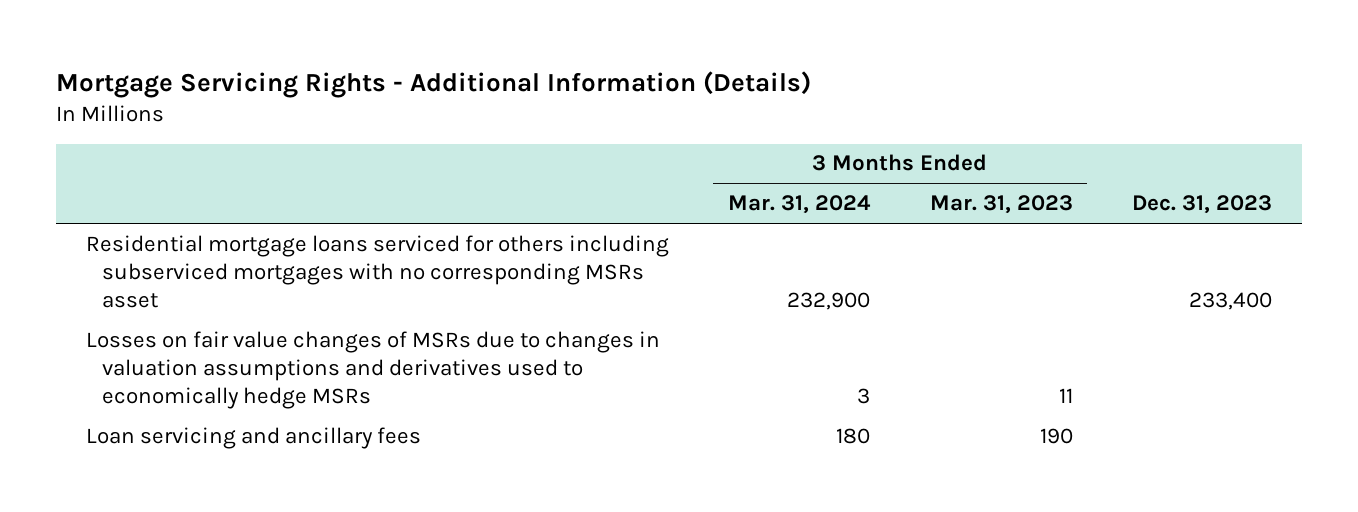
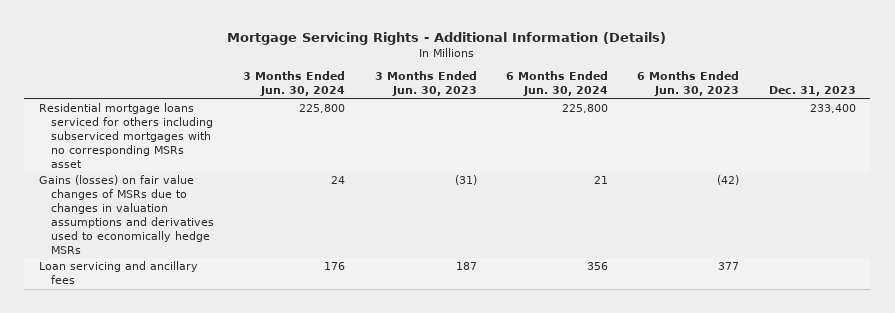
- | 3 Months Ended Mar. 31, 2024 | 3 Months Ended Mar. 31, 2023 | Dec. 31, 2023
+ | 3 Months Ended Jun. 30, 2024 | 3 Months Ended Jun. 30, 2023 | 6 Months Ended Jun. 30, 2024 | 6 Months Ended Jun. 30, 2023 | Dec. 31, 2023
- Losses on fair value changes of MSRs due to changes in valuation assumptions and derivatives used to economically hedge MSRs | 3 | 11 |
+ Gains (losses) on fair value changes of MSRs due to changes in valuation assumptions and derivatives used to economically hedge MSRs | 24 | (31) | 21 | (42) |

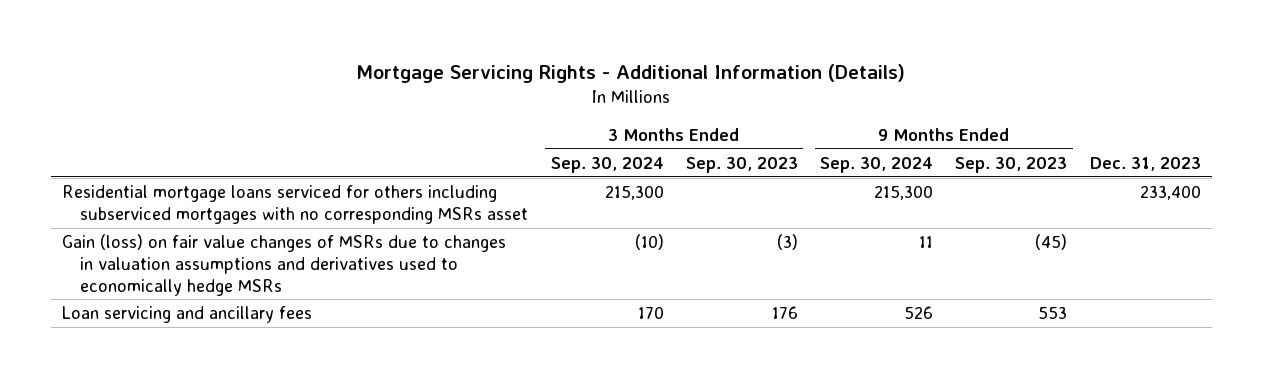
- | 3 Months Ended Jun. 30, 2024 | 3 Months Ended Jun. 30, 2023 | 6 Months Ended Jun. 30, 2024 | 6 Months Ended Jun. 30, 2023 | Dec. 31, 2023
+ | 3 Months Ended Sep. 30, 2024 | 3 Months Ended Sep. 30, 2023 | 9 Months Ended Sep. 30, 2024 | 9 Months Ended Sep. 30, 2023 | Dec. 31, 2023
- Gains (losses) on fair value changes of MSRs due to changes in valuation assumptions and derivatives used to economically hedge MSRs | 24 | (31) | 21 | (42) |
+ Gain (loss) on fair value changes of MSRs due to changes in valuation assumptions and derivatives used to economically hedge MSRs | (10) | (3) | 11 | (45) |

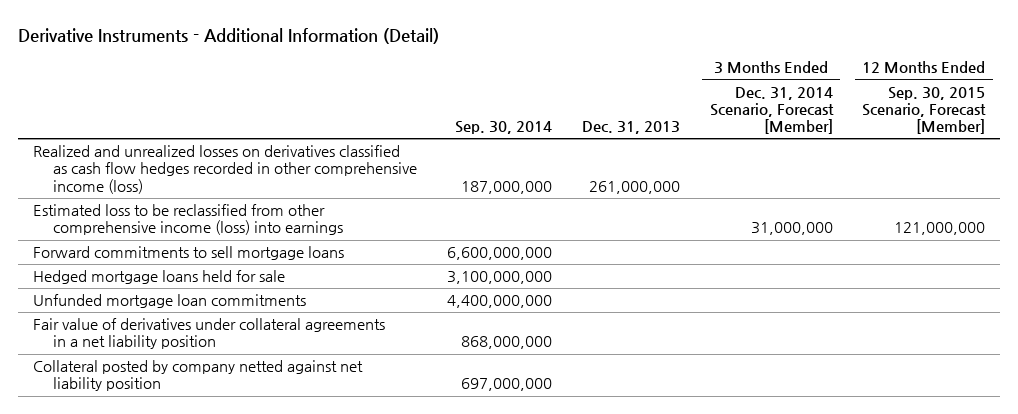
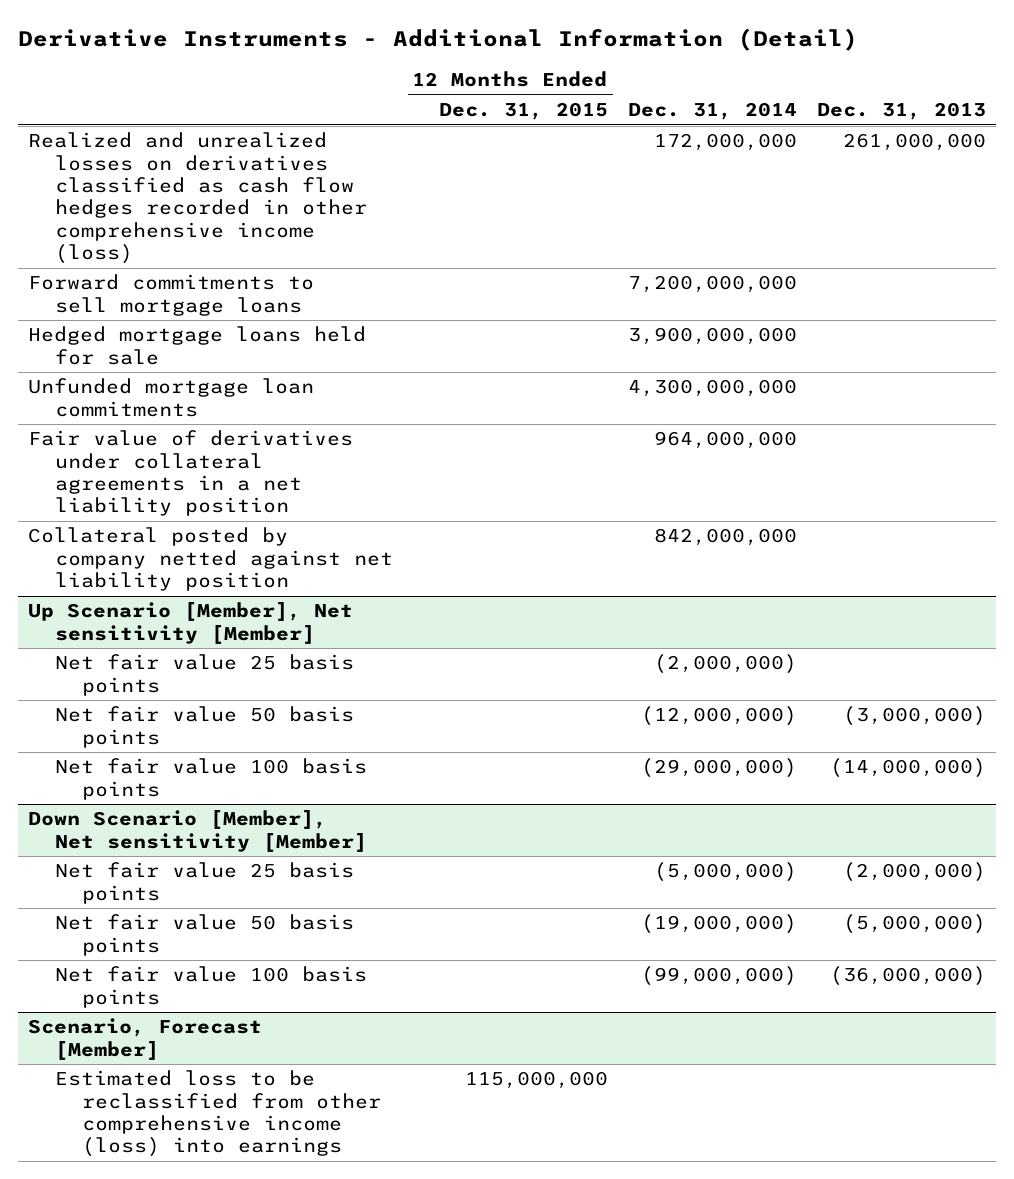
- | Sep. 30, 2014 | Dec. 31, 2013 | 3 Months Ended Dec. 31, 2014 Scenario, Forecast [Member] | 12 Months Ended Sep. 30, 2015 Scenario, Forecast [Member]
+ | 12 Months Ended Dec. 31, 2015 | Dec. 31, 2014 | Dec. 31, 2013
- Estimated loss to be reclassified from other comprehensive income (loss) into earnings | | | 31,000,000 | 121,000,000
+ Up Scenario [Member], Net sensitivity [Member]
+ Net fair value 25 basis points | | (2,000,000) |
+ Net fair value 50 basis points | | (12,000,000) | (3,000,000)
+ Net fair value 100 basis points | | (29,000,000) | (14,000,000)
+ Down Scenario [Member], Net sensitivity [Member]
+ Net fair value 25 basis points | | (5,000,000) | (2,000,000)
+ Net fair value 50 basis points | | (19,000,000) | (5,000,000)
+ Net fair value 100 basis points | | (99,000,000) | (36,000,000)
+ Scenario, Forecast [Member]
+ Estimated loss to be reclassified from other comprehensive income (loss) into earnings | 115,000,000 | |

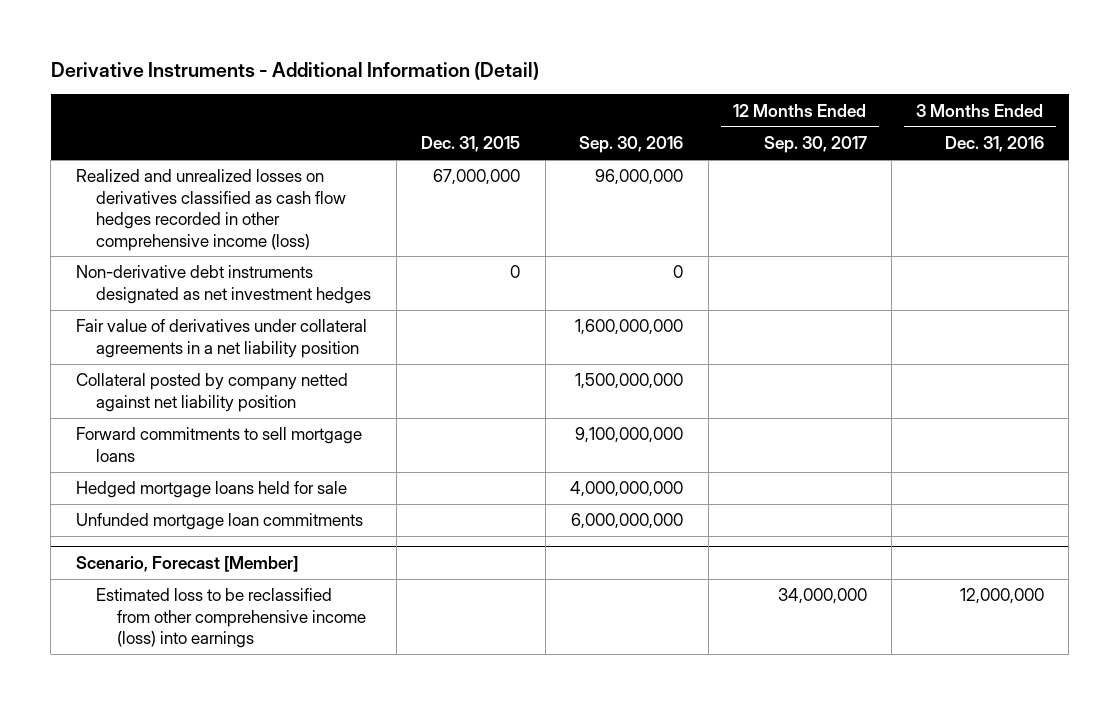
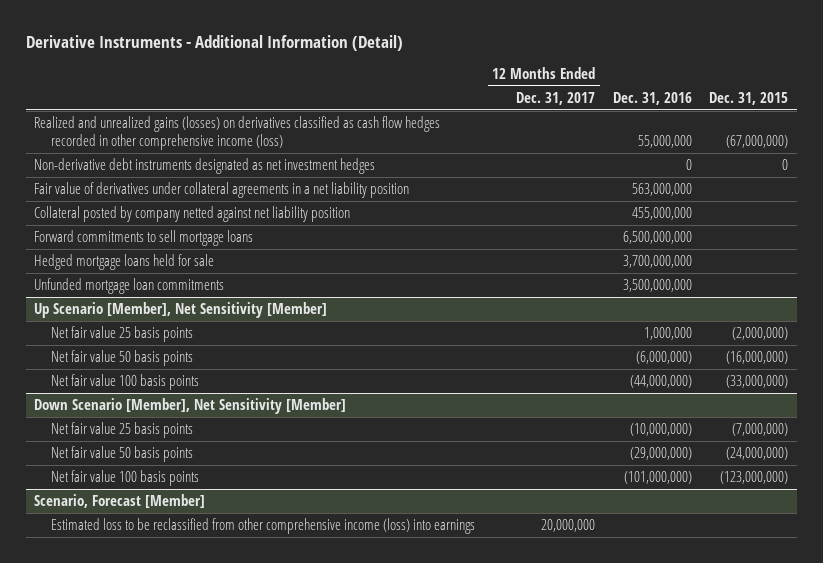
- | Dec. 31, 2015 | Sep. 30, 2016 | 12 Months Ended Sep. 30, 2017 | 3 Months Ended Dec. 31, 2016
+ | 12 Months Ended Dec. 31, 2017 | Dec. 31, 2016 | Dec. 31, 2015
- Realized and unrealized losses on derivatives classified as cash flow hedges recorded in other comprehensive income (loss) | 67,000,000 | 96,000,000 | |
+ Realized and unrealized gains (losses) on derivatives classified as cash flow hedges recorded in other comprehensive income (loss) | | 55,000,000 | (67,000,000)
+ Up Scenario [Member], Net Sensitivity [Member]
+ Net fair value 25 basis points | | 1,000,000 | (2,000,000)
+ Net fair value 50 basis points | | (6,000,000) | (16,000,000)
+ Net fair value 100 basis points | | (44,000,000) | (33,000,000)
+ Down Scenario [Member], Net Sensitivity [Member]
+ Net fair value 25 basis points | | (10,000,000) | (7,000,000)
+ Net fair value 50 basis points | | (29,000,000) | (24,000,000)
+ Net fair value 100 basis points | | (101,000,000) | (123,000,000)

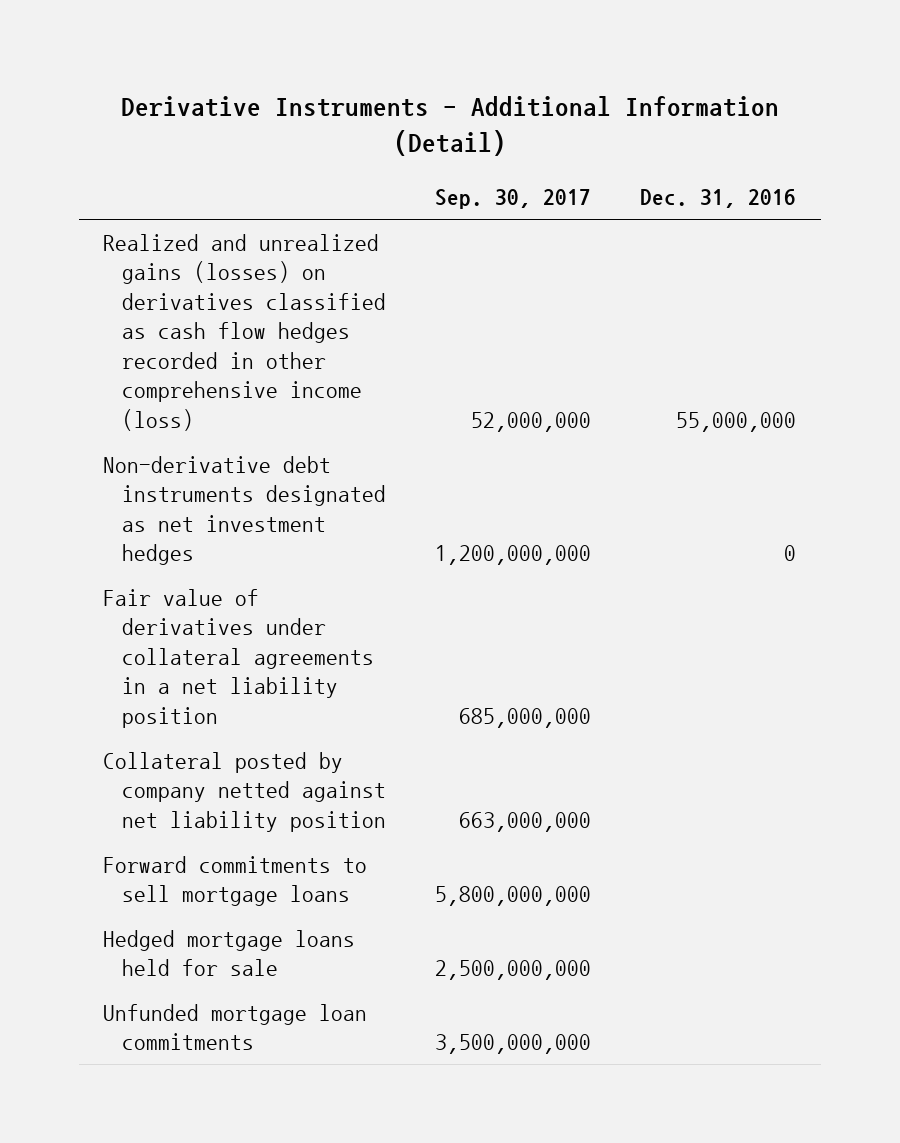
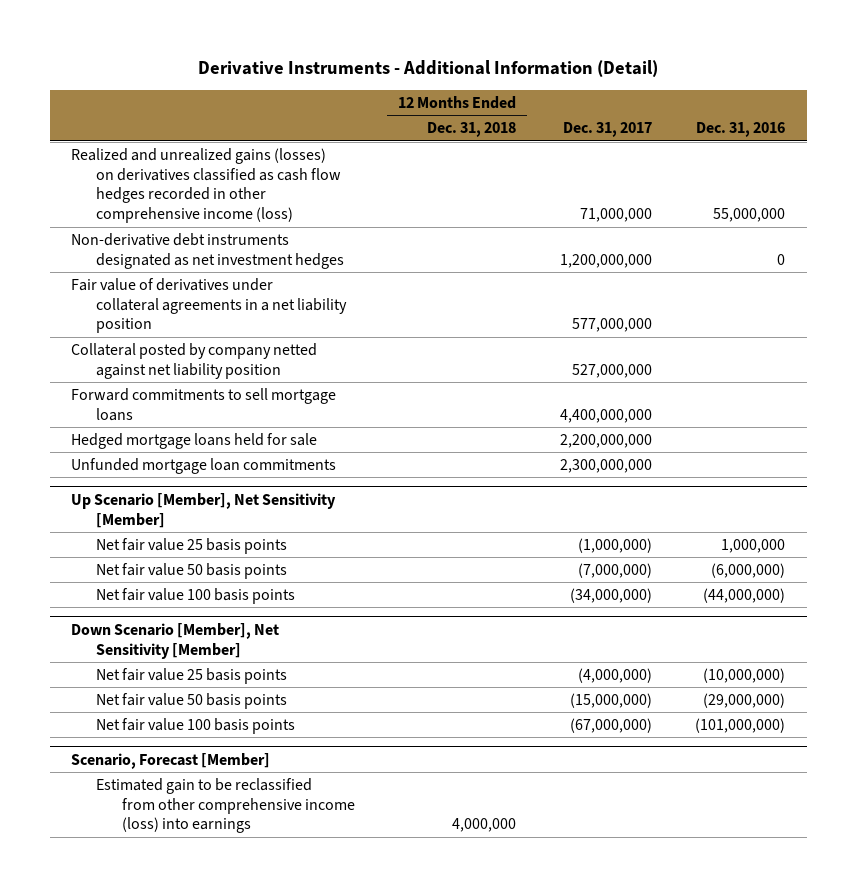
- | Sep. 30, 2017 | Dec. 31, 2016
+ | 12 Months Ended Dec. 31, 2018 | Dec. 31, 2017 | Dec. 31, 2016
+ Up Scenario [Member], Net Sensitivity [Member]
+ Net fair value 25 basis points | | (1,000,000) | 1,000,000
+ Net fair value 50 basis points | | (7,000,000) | (6,000,000)
+ Net fair value 100 basis points | | (34,000,000) | (44,000,000)
+ Down Scenario [Member], Net Sensitivity [Member]
+ Net fair value 25 basis points | | (4,000,000) | (10,000,000)
+ Net fair value 50 basis points | | (15,000,000) | (29,000,000)
+ Net fair value 100 basis points | | (67,000,000) | (101,000,000)
+ Scenario, Forecast [Member]
+ Estimated gain to be reclassified from other comprehensive income (loss) into earnings | 4,000,000 | |

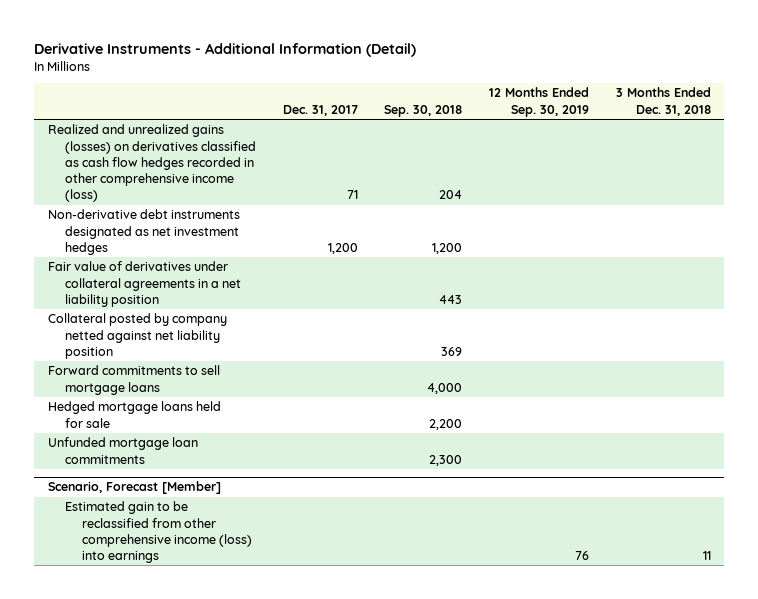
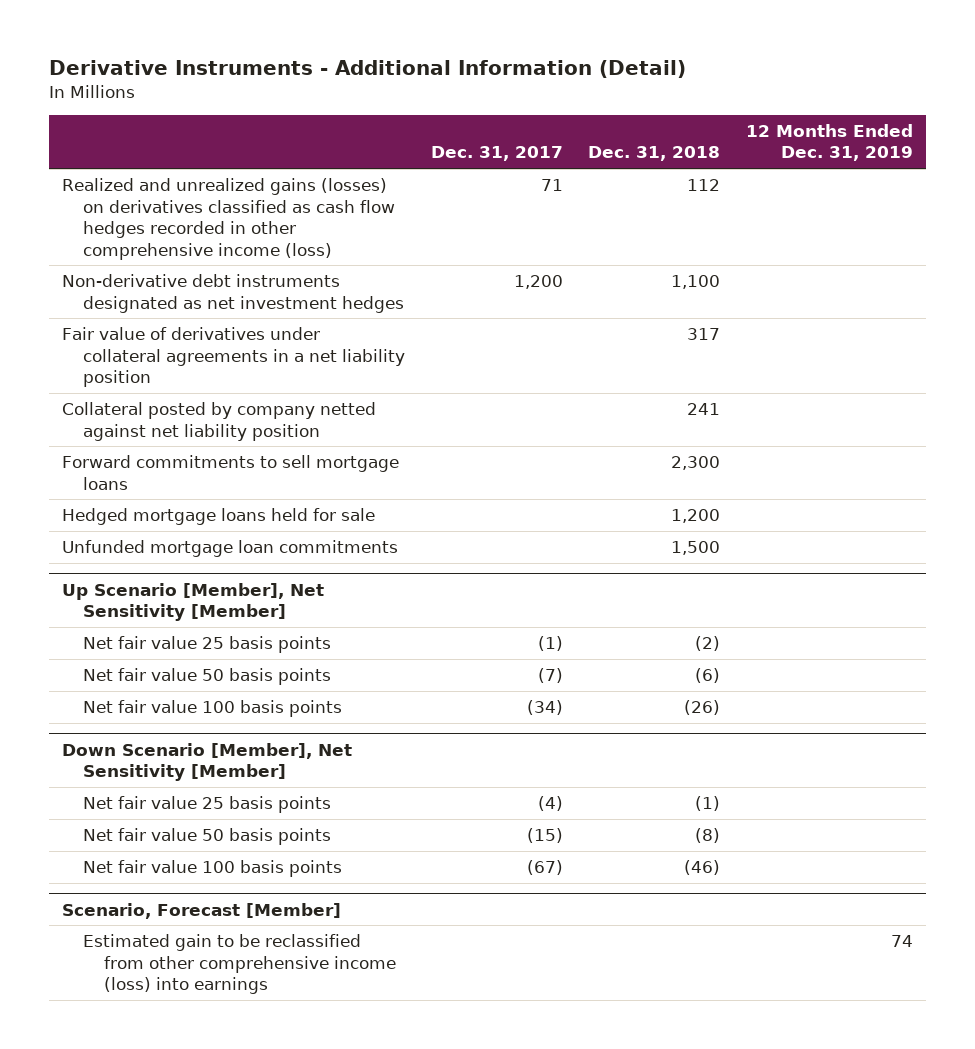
- | Dec. 31, 2017 | Sep. 30, 2018 | 12 Months Ended Sep. 30, 2019 | 3 Months Ended Dec. 31, 2018
+ | Dec. 31, 2017 | Dec. 31, 2018 | 12 Months Ended Dec. 31, 2019
+ Up Scenario [Member], Net Sensitivity [Member]
+ Net fair value 25 basis points | (1) | (2) |
+ Net fair value 50 basis points | (7) | (6) |
+ Net fair value 100 basis points | (34) | (26) |
+ Down Scenario [Member], Net Sensitivity [Member]
+ Net fair value 25 basis points | (4) | (1) |
+ Net fair value 50 basis points | (15) | (8) |
+ Net fair value 100 basis points | (67) | (46) |

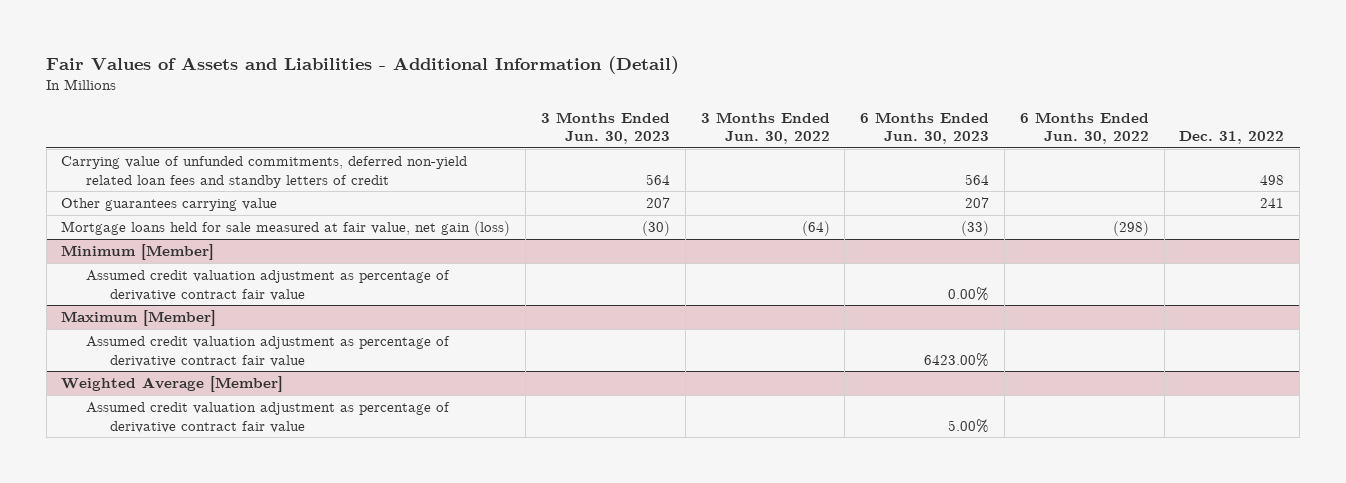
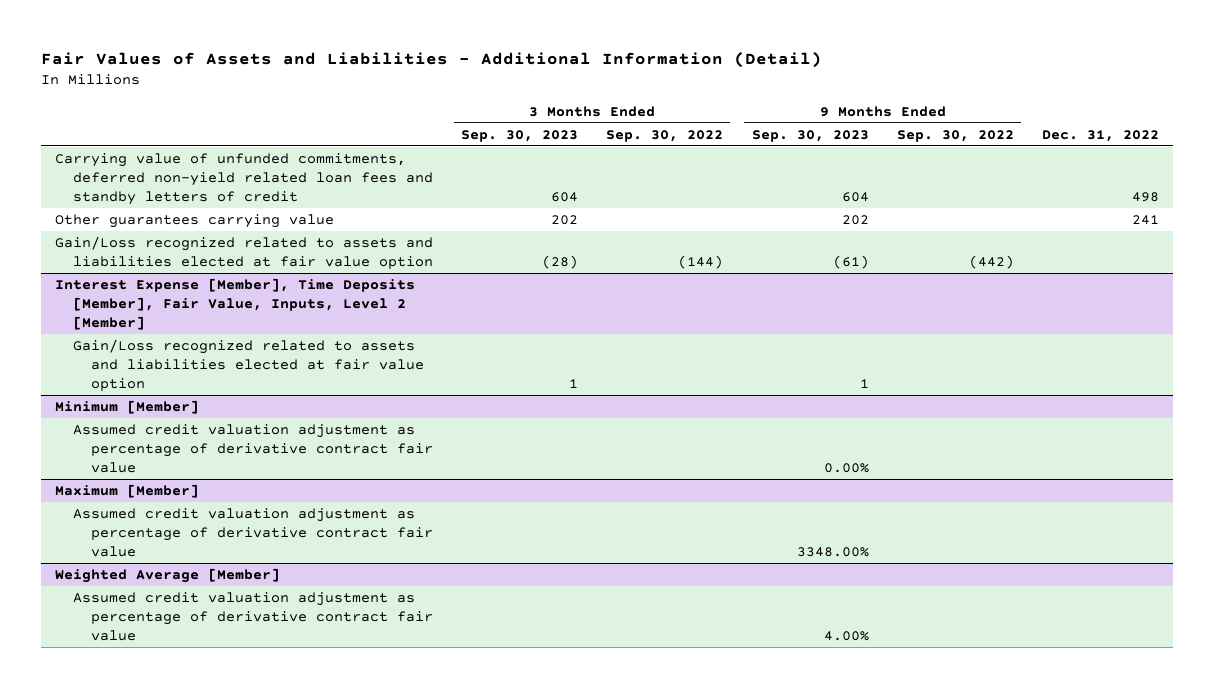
- | 3 Months Ended Jun. 30, 2023 | 3 Months Ended Jun. 30, 2022 | 6 Months Ended Jun. 30, 2023 | 6 Months Ended Jun. 30, 2022 | Dec. 31, 2022
+ | 3 Months Ended Sep. 30, 2023 | 3 Months Ended Sep. 30, 2022 | 9 Months Ended Sep. 30, 2023 | 9 Months Ended Sep. 30, 2022 | Dec. 31, 2022
- Mortgage loans held for sale measured at fair value, net gain (loss) | (30) | (64) | (33) | (298) |
+ Gain/Loss recognized related to assets and liabilities elected at fair value option | (28) | (144) | (61) | (442) |
+ Interest Expense [Member], Time Deposits [Member], Fair Value, Inputs, Level 2 [Member]
+ Gain/Loss recognized related to assets and liabilities elected at fair value option | 1 | | 1 | |

